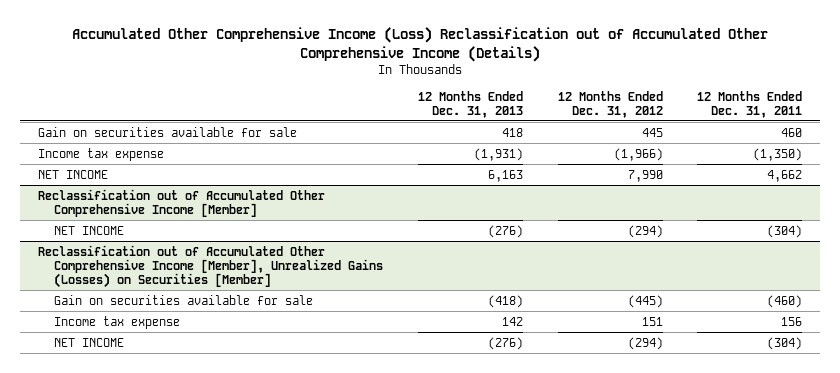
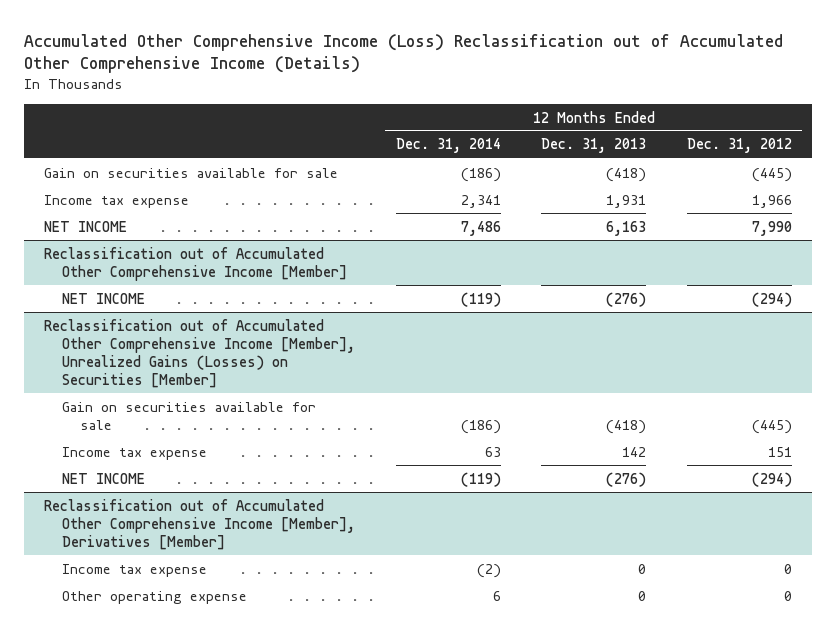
- | 12 Months Ended Dec. 31, 2013 | 12 Months Ended Dec. 31, 2012 | 12 Months Ended Dec. 31, 2011
+ | 12 Months Ended Dec. 31, 2014 | 12 Months Ended Dec. 31, 2013 | 12 Months Ended Dec. 31, 2012
- Gain on securities available for sale | 418 | 445 | 460
- Income tax expense | (1,931) | (1,966) | (1,350)
+ Gain on securities available for sale | (186) | (418) | (445)
+ Income tax expense | 2,341 | 1,931 | 1,966
+ Reclassification out of Accumulated Other Comprehensive Income [Member], Derivatives [Member]
+ Income tax expense | (2) | 0 | 0
+ Other operating expense | 6 | 0 | 0

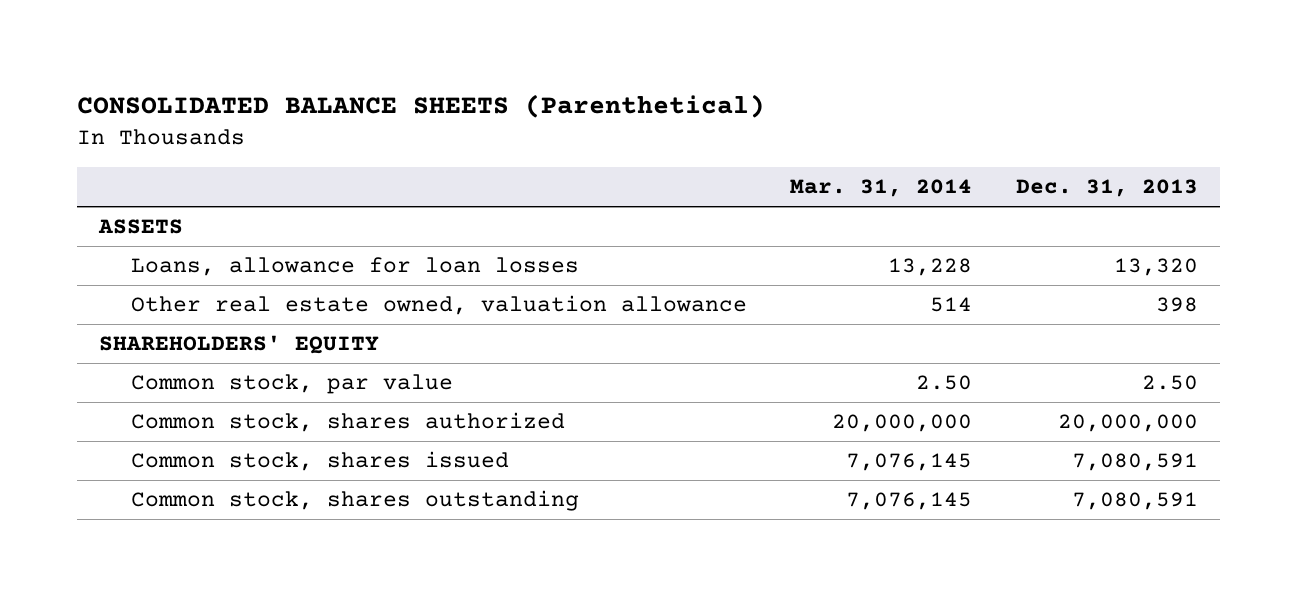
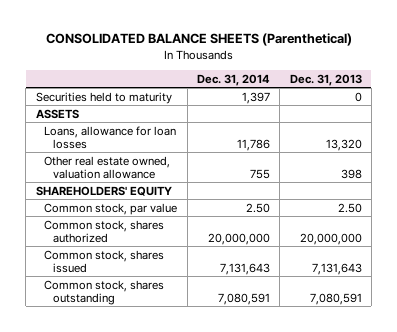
- | Mar. 31, 2014 | Dec. 31, 2013
+ | Dec. 31, 2014 | Dec. 31, 2013
+ Securities held to maturity | 1,397 | 0
- Common stock, shares issued | 7,076,145 | 7,080,591
+ Common stock, shares issued | 7,131,643 | 7,131,643

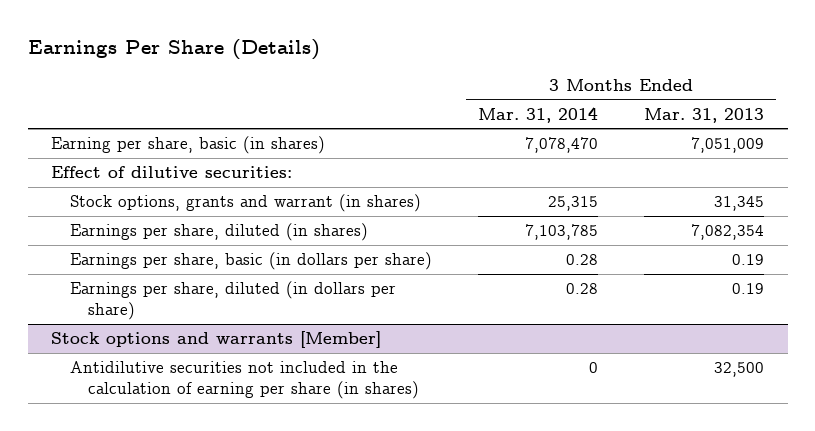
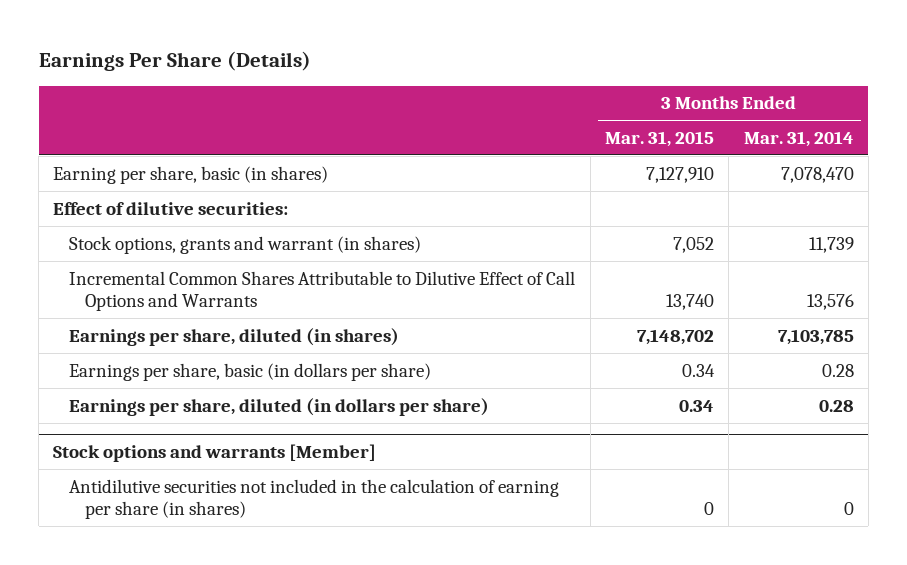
- | 3 Months Ended Mar. 31, 2014 | 3 Months Ended Mar. 31, 2013
+ | 3 Months Ended Mar. 31, 2015 | 3 Months Ended Mar. 31, 2014
- Stock options, grants and warrant (in shares) | 25,315 | 31,345
+ Stock options, grants and warrant (in shares) | 7,052 | 11,739
+ Incremental Common Shares Attributable to Dilutive Effect of Call Options and Warrants | 13,740 | 13,576

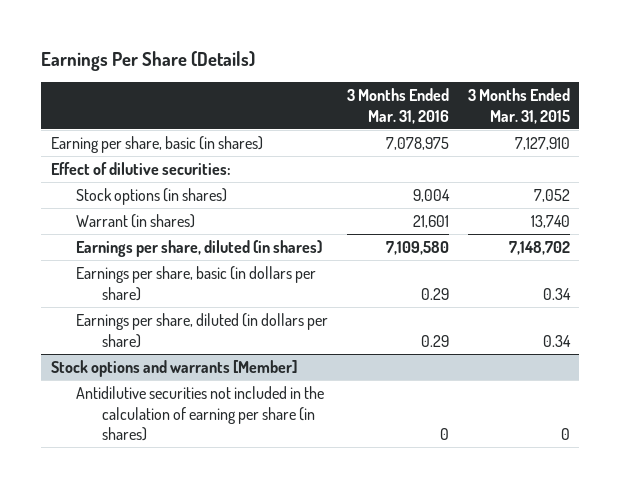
- | 3 Months Ended Mar. 31, 2015 | 3 Months Ended Mar. 31, 2014
+ | 3 Months Ended Mar. 31, 2016 | 3 Months Ended Mar. 31, 2015
- Stock options, grants and warrant (in shares) | 7,052 | 11,739
- Incremental Common Shares Attributable to Dilutive Effect of Call Options and Warrants | 13,740 | 13,576
+ Stock options (in shares) | 9,004 | 7,052
+ Warrant (in shares) | 21,601 | 13,740

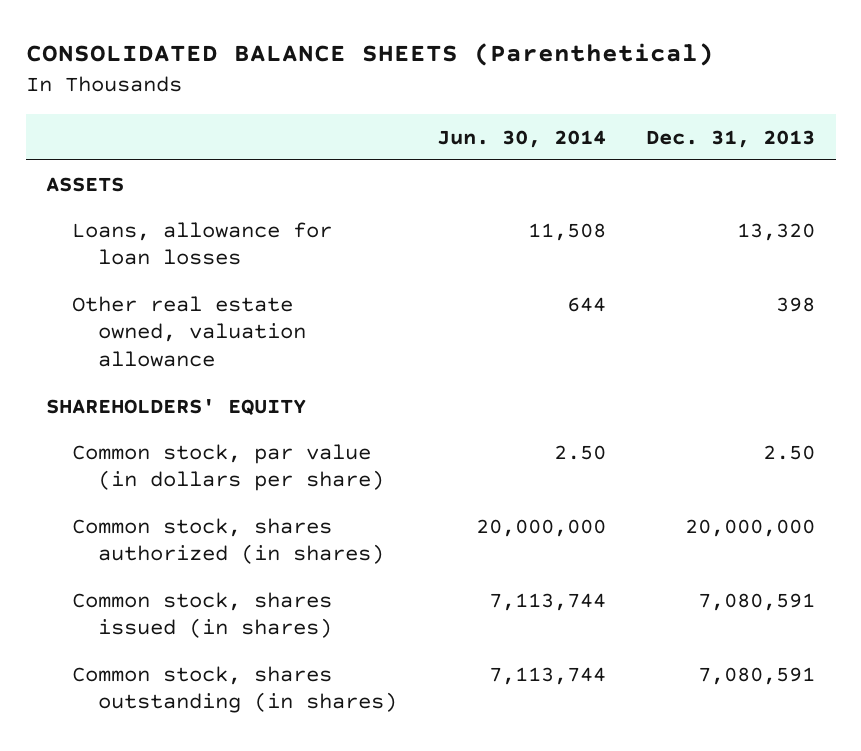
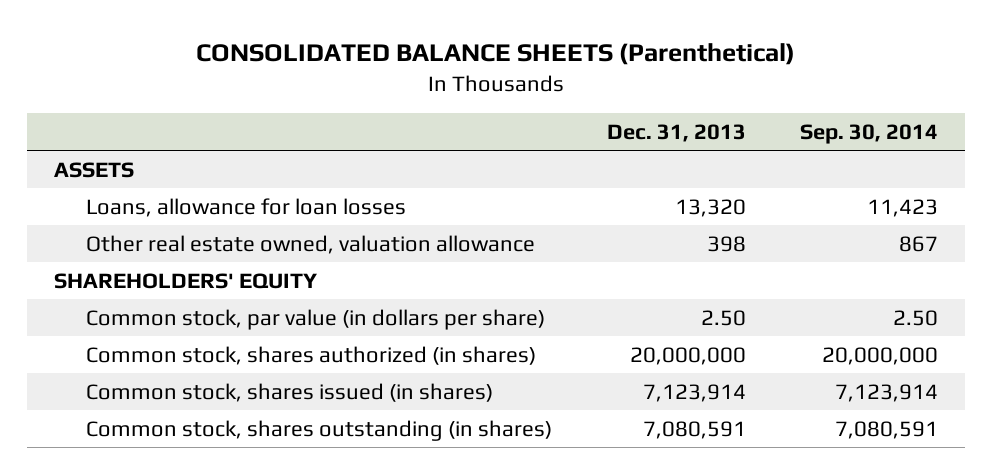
- | Jun. 30, 2014 | Dec. 31, 2013
+ | Dec. 31, 2013 | Sep. 30, 2014
- Common stock, shares issued (in shares) | 7,113,744 | 7,080,591
+ Common stock, shares issued (in shares) | 7,123,914 | 7,123,914

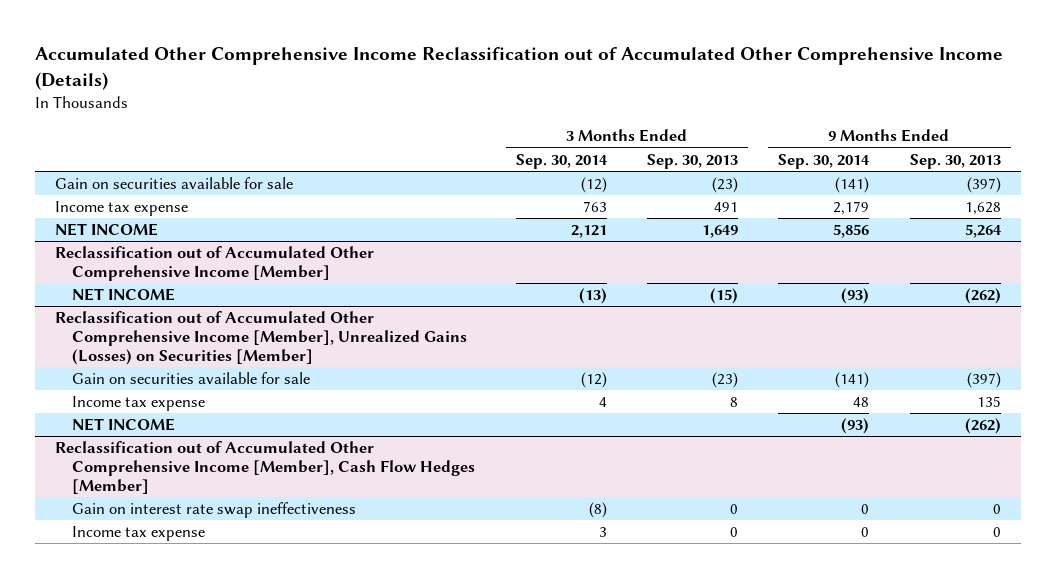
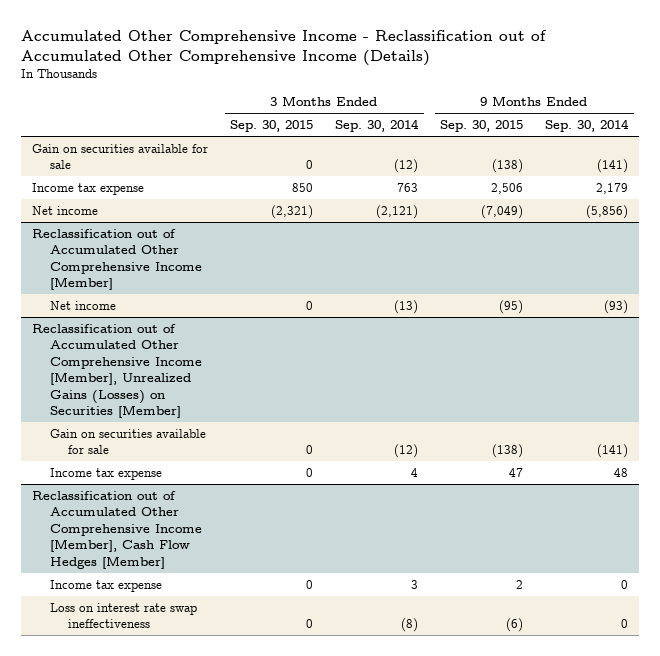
- Accumulated Other Comprehensive Income Reclassification out of Accumulated Other Comprehensive Income (Details)
+ Accumulated Other Comprehensive Income - Reclassification out of Accumulated Other Comprehensive Income (Details)
- | 3 Months Ended Sep. 30, 2014 | 3 Months Ended Sep. 30, 2013 | 9 Months Ended Sep. 30, 2014 | 9 Months Ended Sep. 30, 2013
+ | 3 Months Ended Sep. 30, 2015 | 3 Months Ended Sep. 30, 2014 | 9 Months Ended Sep. 30, 2015 | 9 Months Ended Sep. 30, 2014
- NET INCOME | 2,121 | 1,649 | 5,856 | 5,264
+ Net income | (2,321) | (2,121) | (7,049) | (5,856)
@ Reclassification out of Accumulated Other Comprehensive Income [Member]
- NET INCOME | (13) | (15) | (93) | (262)
+ Net income | 0 | (13) | (95) | (93)
@ Reclassification out of Accumulated Other Comprehensive Income [Member], Unrealized Gains (Losses) on Securities [Member]
- NET INCOME | | | (93) | (262)
@ Reclassification out of Accumulated Other Comprehensive Income [Member], Cash Flow Hedges [Member]
- Gain on interest rate swap ineffectiveness | (8) | 0 | 0 | 0
+ Loss on interest rate swap ineffectiveness | 0 | (8) | (6) | 0

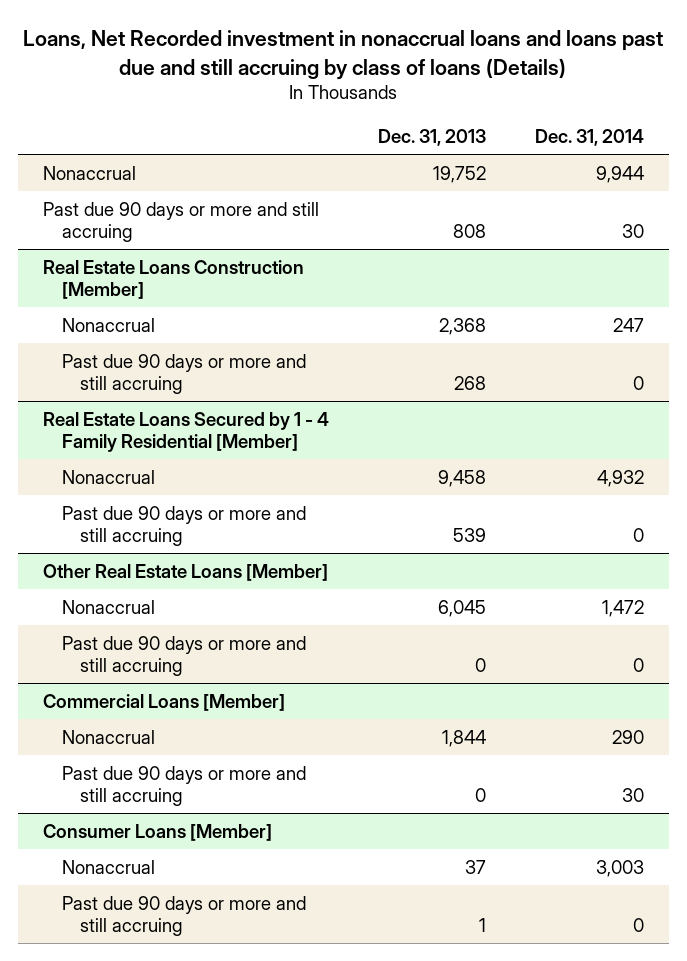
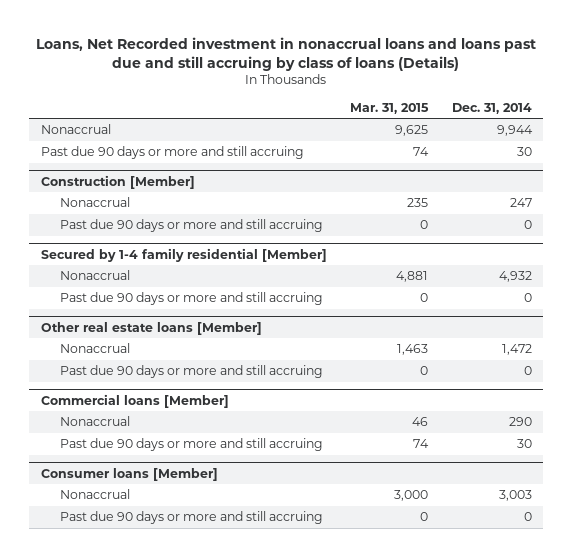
- | Dec. 31, 2013 | Dec. 31, 2014
+ | Mar. 31, 2015 | Dec. 31, 2014
- Real Estate Loans Construction [Member]
+ Construction [Member]
- Real Estate Loans Secured by 1 - 4 Family Residential [Member]
+ Secured by 1-4 family residential [Member]
- Other Real Estate Loans [Member]
+ Other real estate loans [Member]
- Commercial Loans [Member]
+ Commercial loans [Member]
- Consumer Loans [Member]
+ Consumer loans [Member]

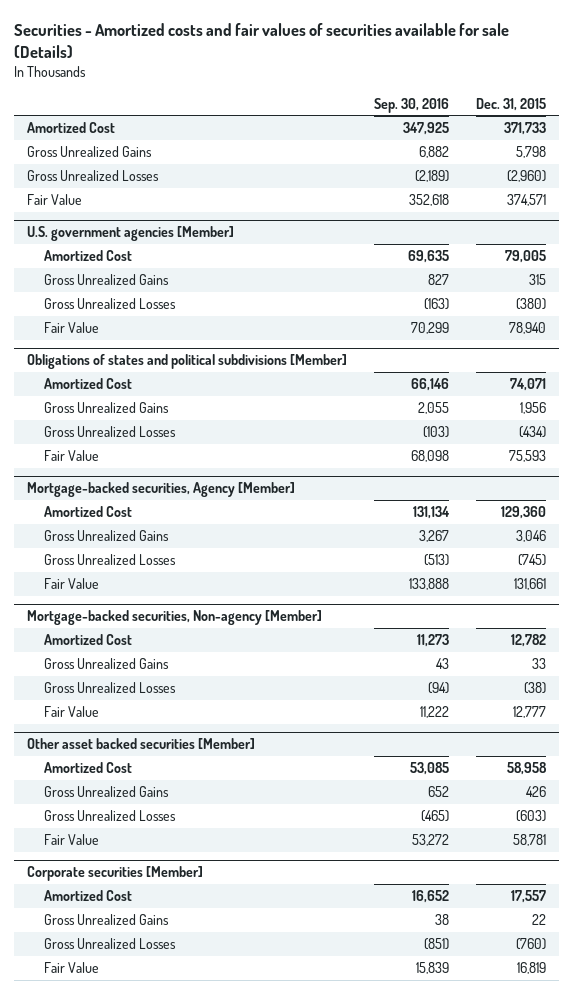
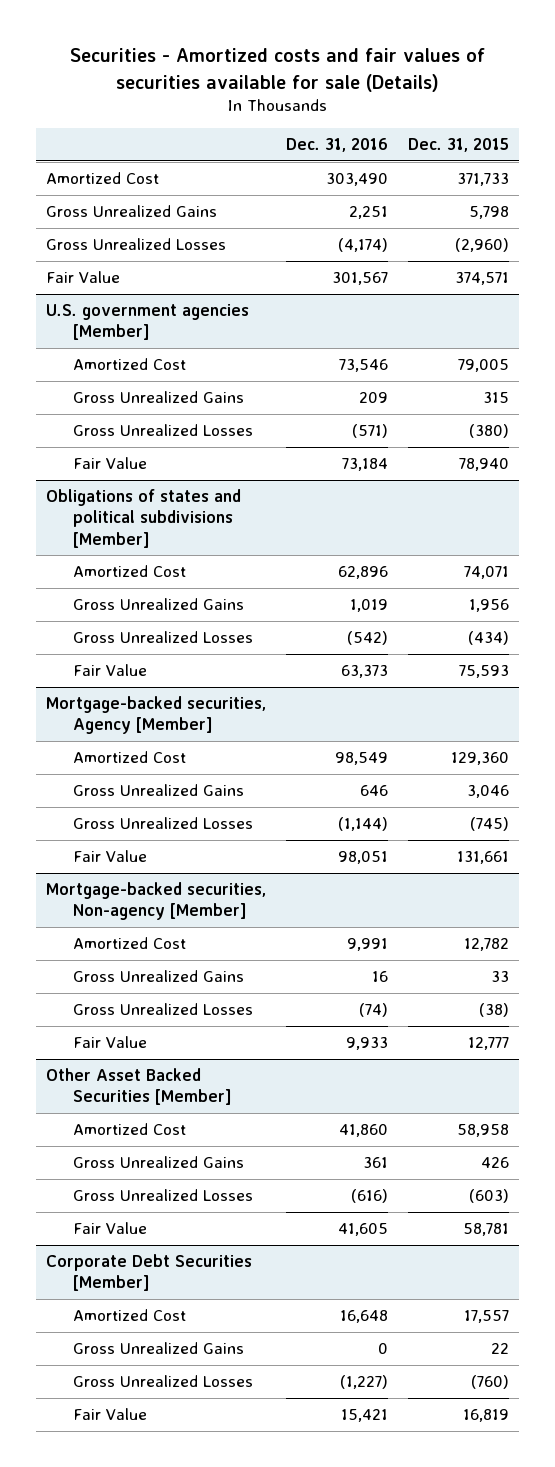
- | Sep. 30, 2016 | Dec. 31, 2015
+ | Dec. 31, 2016 | Dec. 31, 2015
- Other asset backed securities [Member]
+ Other Asset Backed Securities [Member]
- Corporate securities [Member]
+ Corporate Debt Securities [Member]

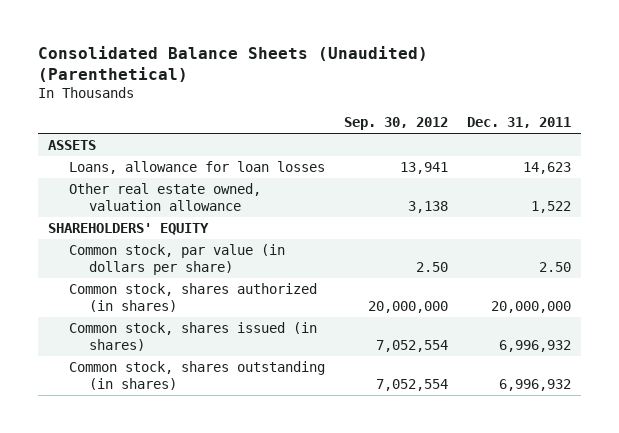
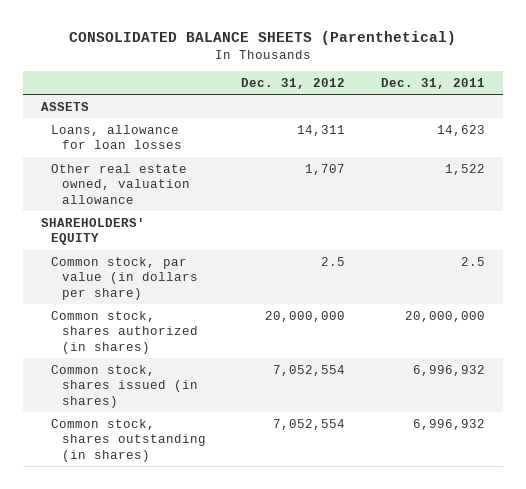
- Consolidated Balance Sheets (Unaudited) (Parenthetical)
+ CONSOLIDATED BALANCE SHEETS (Parenthetical)
- | Sep. 30, 2012 | Dec. 31, 2011
+ | Dec. 31, 2012 | Dec. 31, 2011
- Common stock, par value (in dollars per share) | 2.50 | 2.50
+ Common stock, par value (in dollars per share) | 2.5 | 2.5

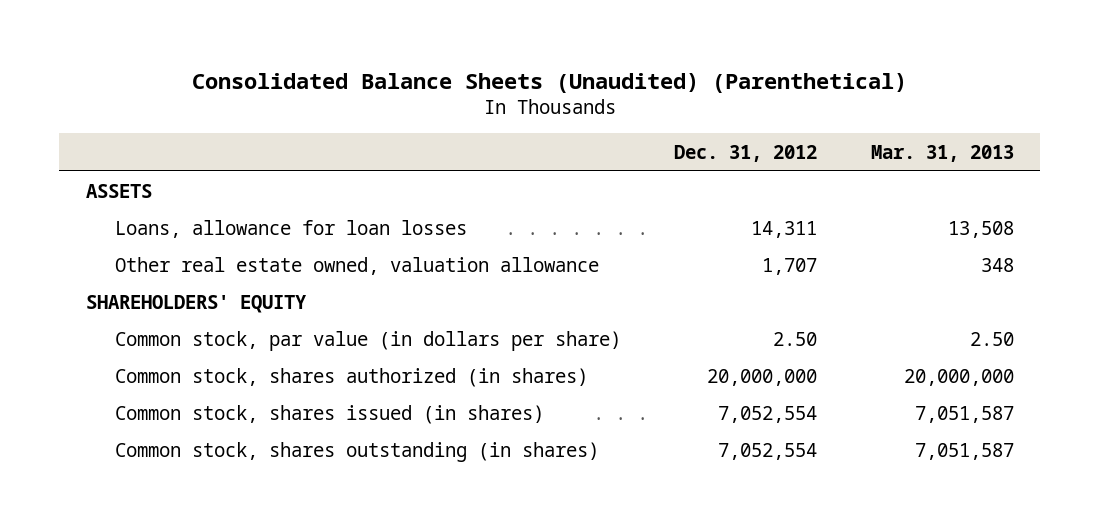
- CONSOLIDATED BALANCE SHEETS (Parenthetical)
+ Consolidated Balance Sheets (Unaudited) (Parenthetical)
- | Dec. 31, 2012 | Dec. 31, 2011
+ | Dec. 31, 2012 | Mar. 31, 2013
- Common stock, par value (in dollars per share) | 2.5 | 2.5
+ Common stock, par value (in dollars per share) | 2.50 | 2.50

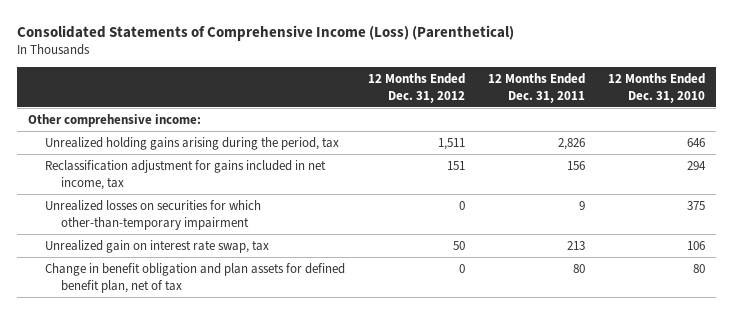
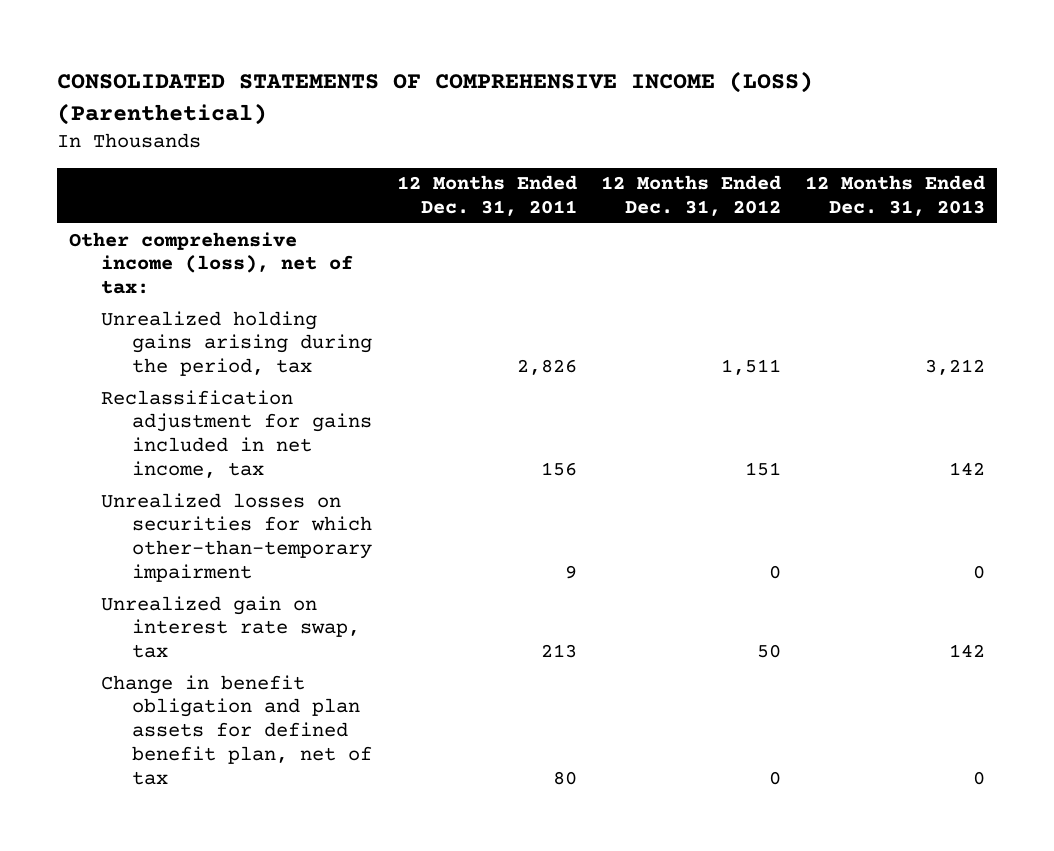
- Consolidated Statements of Comprehensive Income (Loss) (Parenthetical)
+ CONSOLIDATED STATEMENTS OF COMPREHENSIVE INCOME (LOSS) (Parenthetical)
- | 12 Months Ended Dec. 31, 2012 | 12 Months Ended Dec. 31, 2011 | 12 Months Ended Dec. 31, 2010
+ | 12 Months Ended Dec. 31, 2011 | 12 Months Ended Dec. 31, 2012 | 12 Months Ended Dec. 31, 2013
- Other comprehensive income:
+ Other comprehensive income (loss), net of tax:

